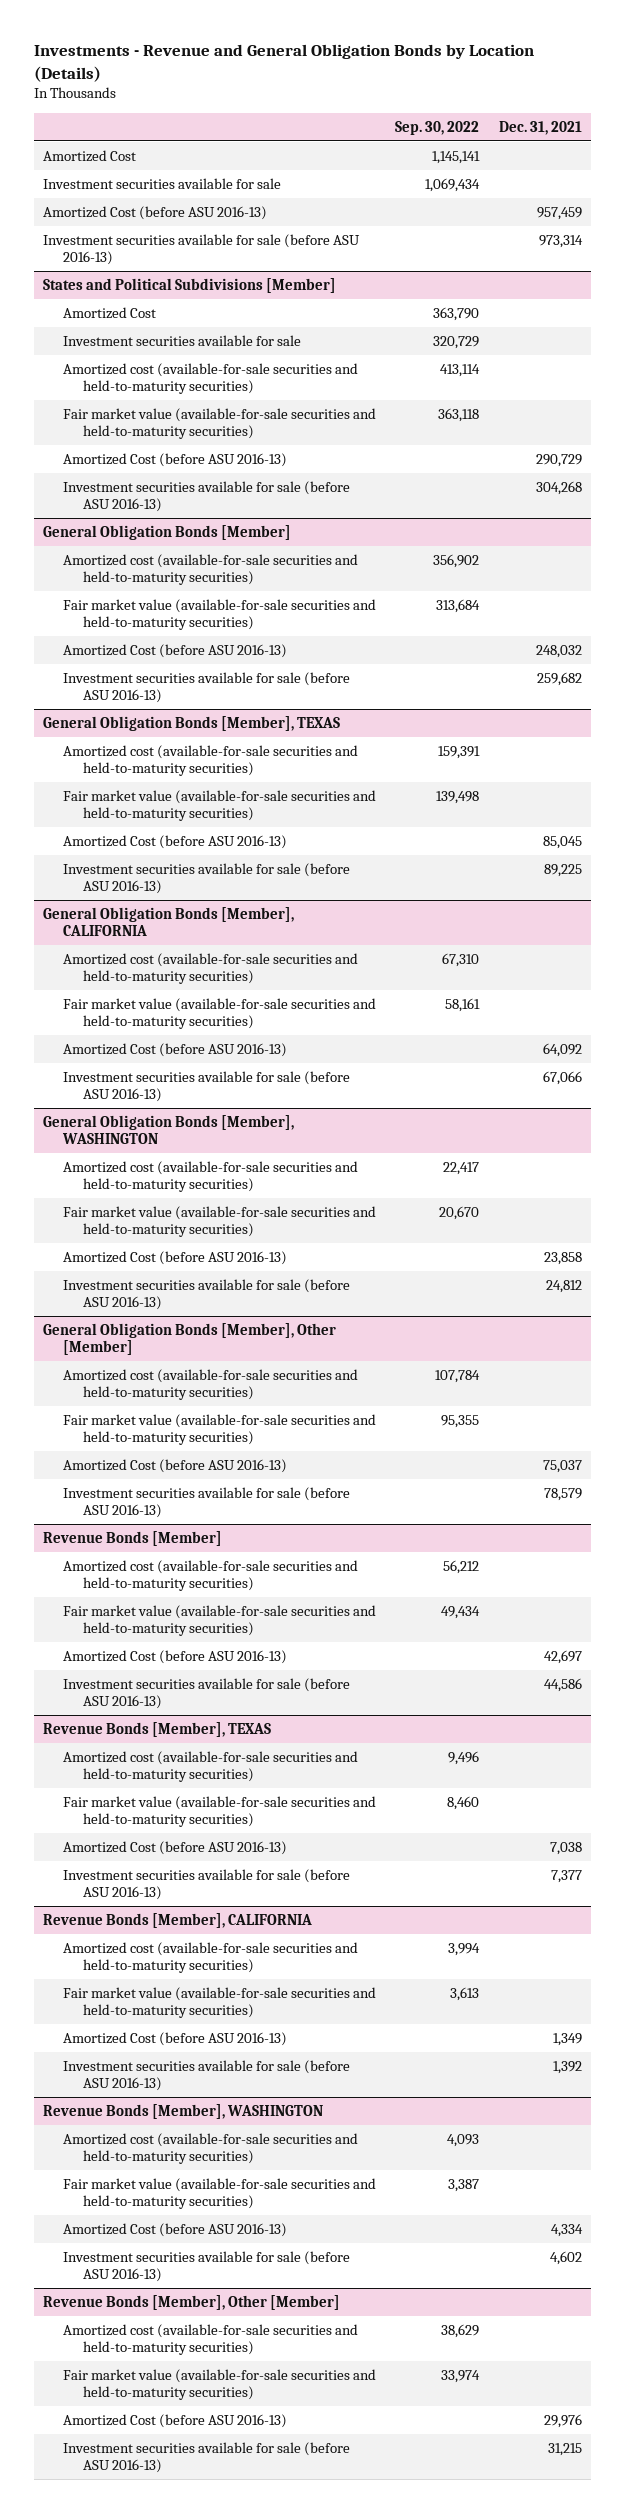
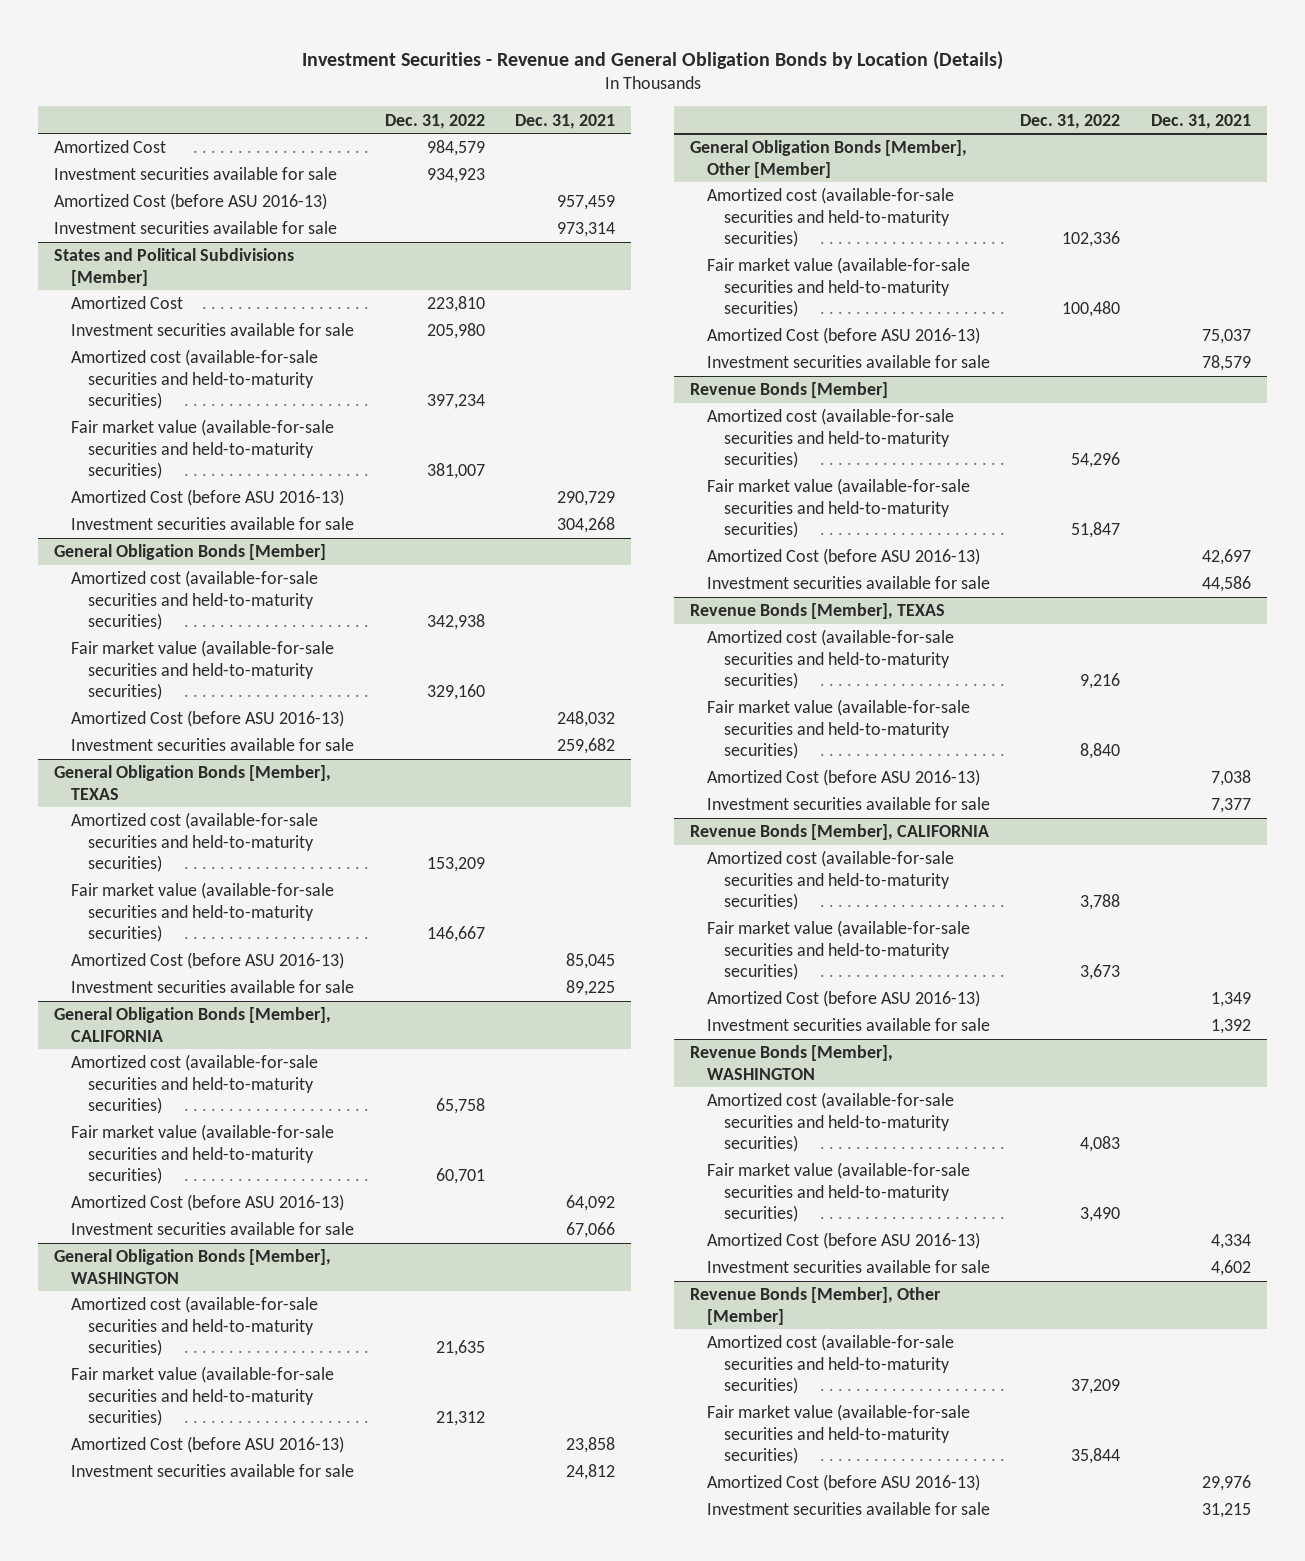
- Investments - Revenue and General Obligation Bonds by Location (Details)
+ Investment Securities - Revenue and General Obligation Bonds by Location (Details)
- | Sep. 30, 2022 | Dec. 31, 2021
+ | Dec. 31, 2022 | Dec. 31, 2021
- Investment securities available for sale (before ASU 2016-13) | | 973,314
+ Investment securities available for sale | | 973,314
@ States and Political Subdivisions [Member]
- Investment securities available for sale (before ASU 2016-13) | | 304,268
+ Investment securities available for sale | | 304,268
@ General Obligation Bonds [Member]
- Investment securities available for sale (before ASU 2016-13) | | 259,682
+ Investment securities available for sale | | 259,682
@ General Obligation Bonds [Member], TEXAS
- Investment securities available for sale (before ASU 2016-13) | | 89,225
+ Investment securities available for sale | | 89,225
@ General Obligation Bonds [Member], CALIFORNIA
- Investment securities available for sale (before ASU 2016-13) | | 67,066
+ Investment securities available for sale | | 67,066
@ General Obligation Bonds [Member], WASHINGTON
- Investment securities available for sale (before ASU 2016-13) | | 24,812
+ Investment securities available for sale | | 24,812
@ General Obligation Bonds [Member], Other [Member]
- Investment securities available for sale (before ASU 2016-13) | | 78,579
+ Investment securities available for sale | | 78,579
@ Revenue Bonds [Member]
- Investment securities available for sale (before ASU 2016-13) | | 44,586
+ Investment securities available for sale | | 44,586
@ Revenue Bonds [Member], TEXAS
- Investment securities available for sale (before ASU 2016-13) | | 7,377
+ Investment securities available for sale | | 7,377
@ Revenue Bonds [Member], CALIFORNIA
- Investment securities available for sale (before ASU 2016-13) | | 1,392
+ Investment securities available for sale | | 1,392
@ Revenue Bonds [Member], WASHINGTON
- Investment securities available for sale (before ASU 2016-13) | | 4,602
+ Investment securities available for sale | | 4,602
@ Revenue Bonds [Member], Other [Member]
- Investment securities available for sale (before ASU 2016-13) | | 31,215
+ Investment securities available for sale | | 31,215

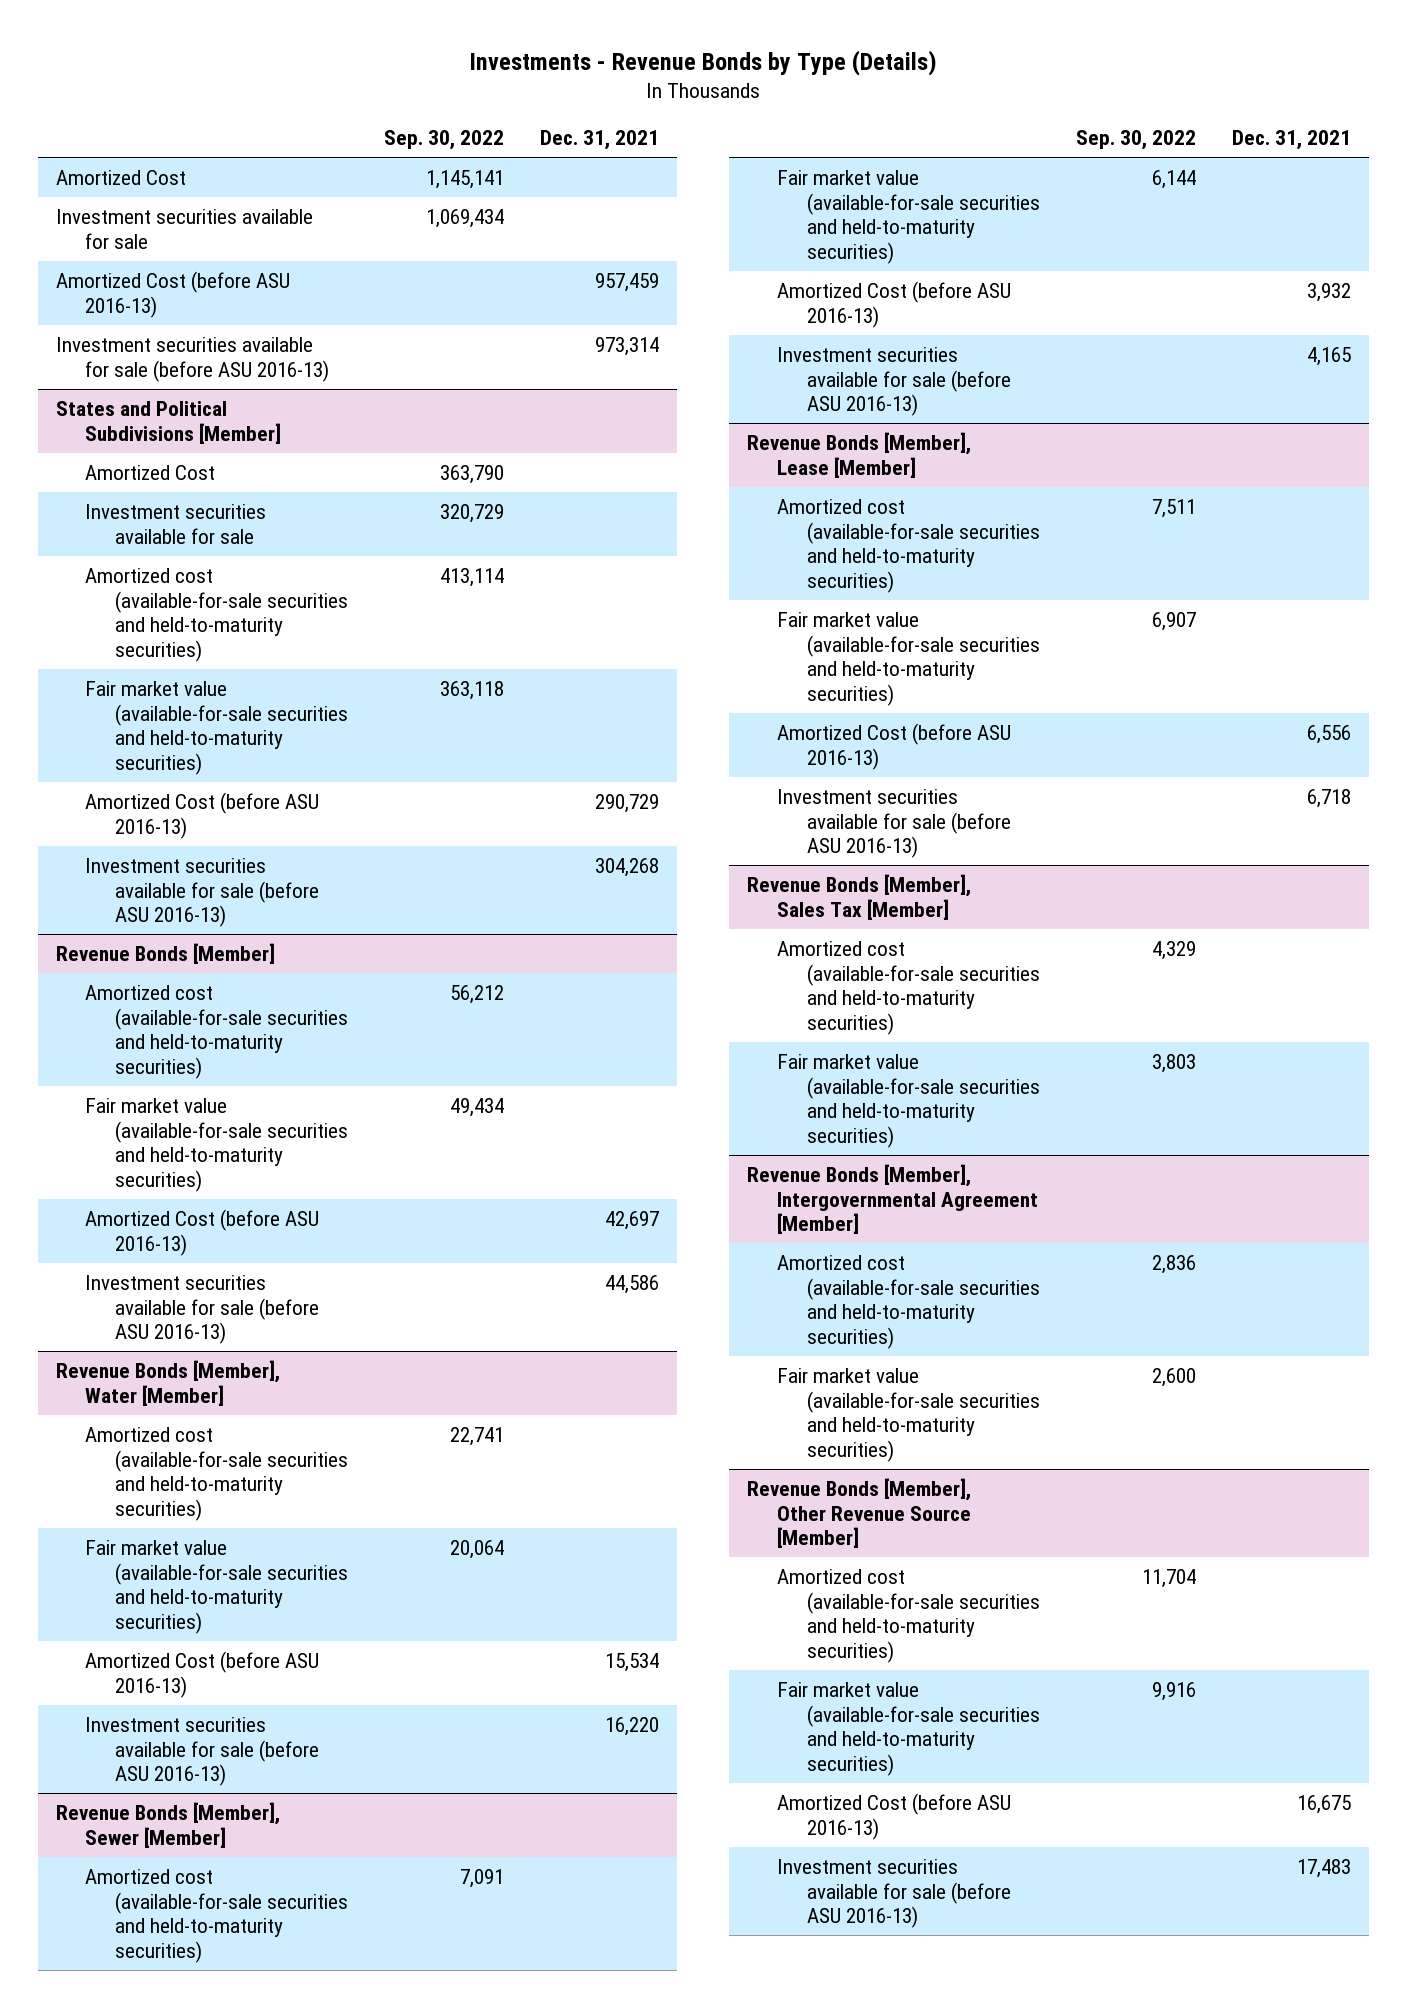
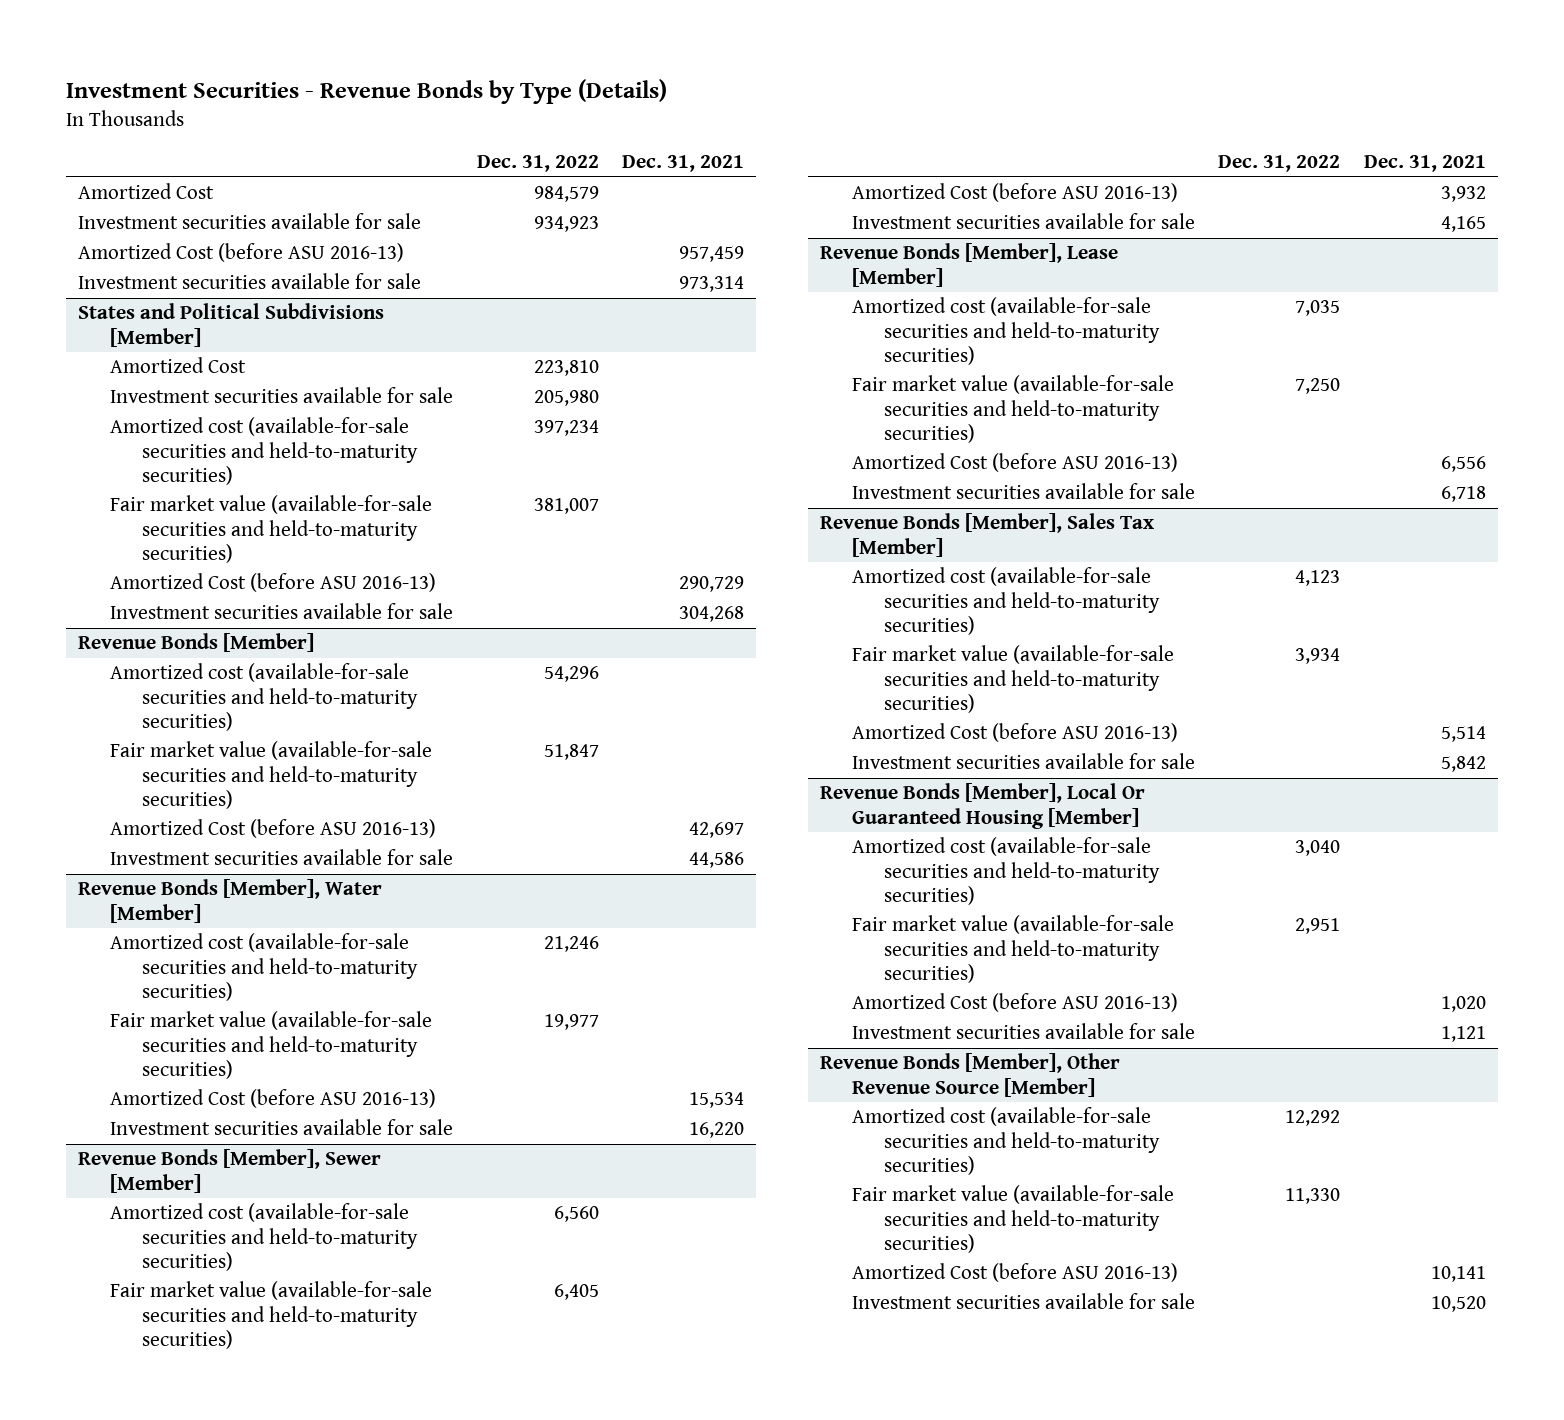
- Investments - Revenue Bonds by Type (Details)
+ Investment Securities - Revenue Bonds by Type (Details)
- | Sep. 30, 2022 | Dec. 31, 2021
+ | Dec. 31, 2022 | Dec. 31, 2021
- Investment securities available for sale (before ASU 2016-13) | | 973,314
+ Investment securities available for sale | | 973,314
@ States and Political Subdivisions [Member]
- Investment securities available for sale (before ASU 2016-13) | | 304,268
+ Investment securities available for sale | | 304,268
@ Revenue Bonds [Member]
- Investment securities available for sale (before ASU 2016-13) | | 44,586
+ Investment securities available for sale | | 44,586
@ Revenue Bonds [Member], Water [Member]
- Investment securities available for sale (before ASU 2016-13) | | 16,220
+ Investment securities available for sale | | 16,220
@ Revenue Bonds [Member], Sewer [Member]
- Investment securities available for sale (before ASU 2016-13) | | 4,165
+ Investment securities available for sale | | 4,165
@ Revenue Bonds [Member], Lease [Member]
- Investment securities available for sale (before ASU 2016-13) | | 6,718
+ Investment securities available for sale | | 6,718
- Revenue Bonds [Member], Intergovernmental Agreement [Member]
- Amortized cost (available-for-sale securities and held-to-maturity securities) | 2,836 |
- Fair market value (available-for-sale securities and held-to-maturity securities) | 2,600 |
@ Revenue Bonds [Member], Sales Tax [Member]
+ Amortized Cost (before ASU 2016-13) | | 5,514
+ Investment securities available for sale | | 5,842
+ Revenue Bonds [Member], Local Or Guaranteed Housing [Member]
+ Amortized cost (available-for-sale securities and held-to-maturity securities) | 3,040 |
+ Fair market value (available-for-sale securities and held-to-maturity securities) | 2,951 |
+ Amortized Cost (before ASU 2016-13) | | 1,020
+ Investment securities available for sale | | 1,121
@ Revenue Bonds [Member], Other Revenue Source [Member]
- Amortized Cost (before ASU 2016-13) | | 16,675
- Investment securities available for sale (before ASU 2016-13) | | 17,483
+ Amortized Cost (before ASU 2016-13) | | 10,141
+ Investment securities available for sale | | 10,520

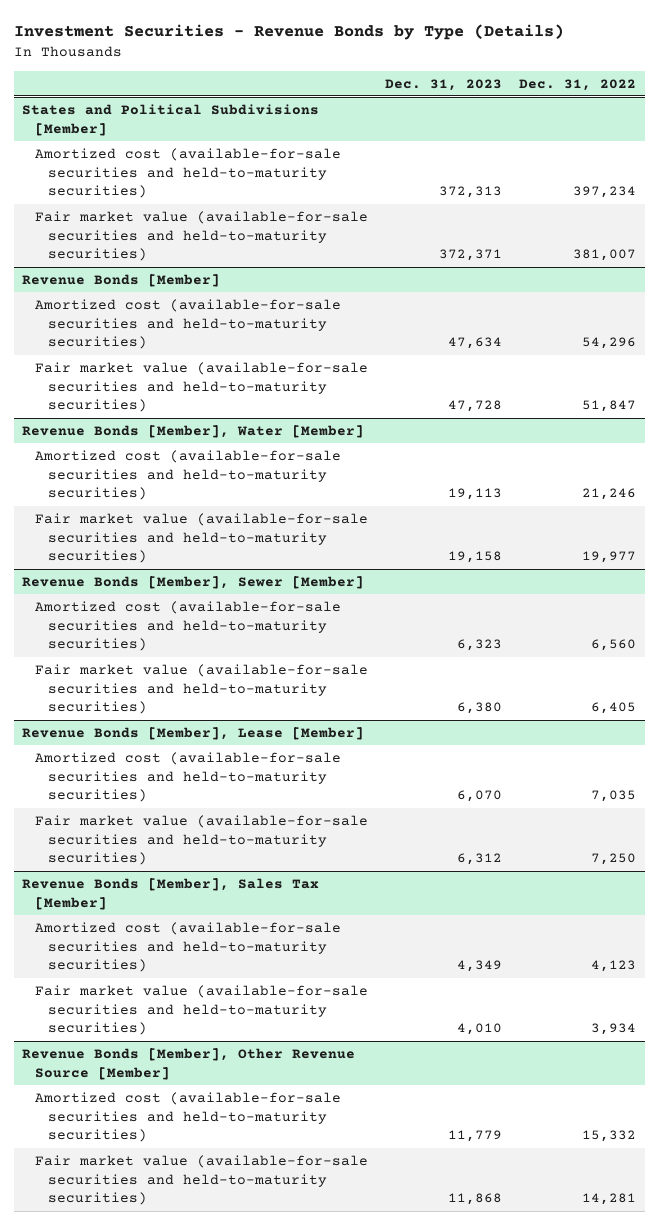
- | Dec. 31, 2022 | Dec. 31, 2021
+ | Dec. 31, 2023 | Dec. 31, 2022
- Amortized Cost | 984,579 |
- Investment securities available for sale | 934,923 |
- Amortized Cost (before ASU 2016-13) | | 957,459
- Investment securities available for sale | | 973,314
@ States and Political Subdivisions [Member]
- Amortized Cost | 223,810 |
- Investment securities available for sale | 205,980 |
- Amortized Cost (before ASU 2016-13) | | 290,729
- Investment securities available for sale | | 304,268
@ Revenue Bonds [Member]
- Amortized Cost (before ASU 2016-13) | | 42,697
- Investment securities available for sale | | 44,586
@ Revenue Bonds [Member], Water [Member]
- Amortized Cost (before ASU 2016-13) | | 15,534
- Investment securities available for sale | | 16,220
@ Revenue Bonds [Member], Sewer [Member]
- Amortized Cost (before ASU 2016-13) | | 3,932
- Investment securities available for sale | | 4,165
@ Revenue Bonds [Member], Lease [Member]
- Amortized Cost (before ASU 2016-13) | | 6,556
- Investment securities available for sale | | 6,718
@ Revenue Bonds [Member], Sales Tax [Member]
- Amortized Cost (before ASU 2016-13) | | 5,514
- Investment securities available for sale | | 5,842
- Revenue Bonds [Member], Local Or Guaranteed Housing [Member]
- Amortized cost (available-for-sale securities and held-to-maturity securities) | 3,040 |
- Fair market value (available-for-sale securities and held-to-maturity securities) | 2,951 |
- Amortized Cost (before ASU 2016-13) | | 1,020
- Investment securities available for sale | | 1,121
@ Revenue Bonds [Member], Other Revenue Source [Member]
- Amortized cost (available-for-sale securities and held-to-maturity securities) | 12,292 |
- Fair market value (available-for-sale securities and held-to-maturity securities) | 11,330 |
- Amortized Cost (before ASU 2016-13) | | 10,141
- Investment securities available for sale | | 10,520
+ Amortized cost (available-for-sale securities and held-to-maturity securities) | 11,779 | 15,332
+ Fair market value (available-for-sale securities and held-to-maturity securities) | 11,868 | 14,281

